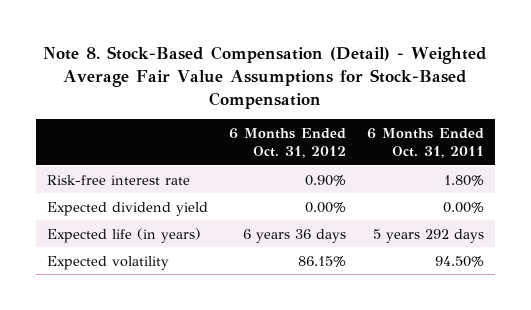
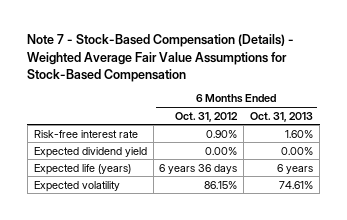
- Note 8. Stock-Based Compensation (Detail) - Weighted Average Fair Value Assumptions for Stock-Based Compensation
+ Note 7 - Stock-Based Compensation (Details) - Weighted Average Fair Value Assumptions for Stock-Based Compensation
- | 6 Months Ended Oct. 31, 2012 | 6 Months Ended Oct. 31, 2011
+ | 6 Months Ended Oct. 31, 2012 | 6 Months Ended Oct. 31, 2013
- Expected life (in years) | 6 years 36 days | 5 years 292 days
+ Expected life (years) | 6 years 36 days | 6 years

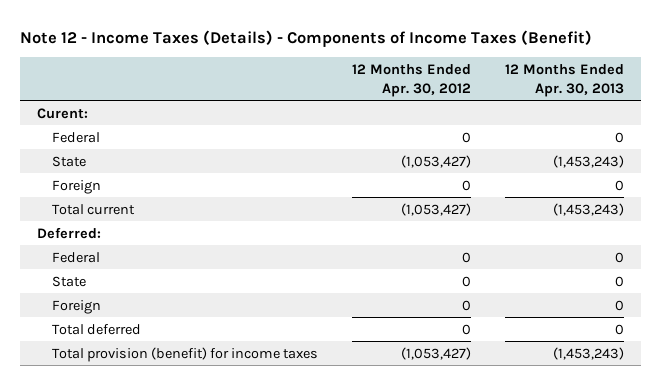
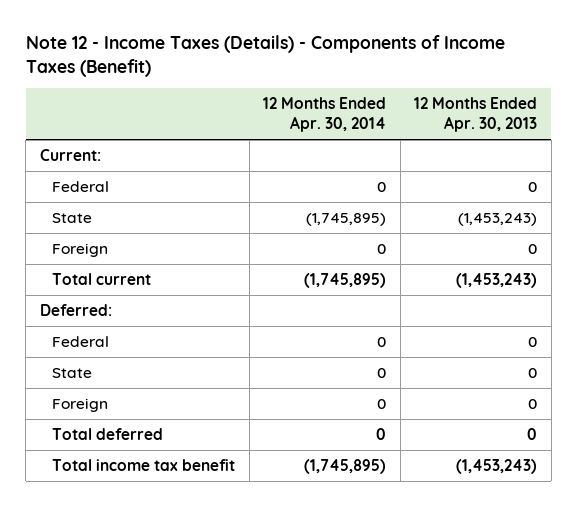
- | 12 Months Ended Apr. 30, 2012 | 12 Months Ended Apr. 30, 2013
+ | 12 Months Ended Apr. 30, 2014 | 12 Months Ended Apr. 30, 2013
- Curent:
+ Current:
- Total provision (benefit) for income taxes | (1,053,427) | (1,453,243)
+ Total income tax benefit | (1,745,895) | (1,453,243)

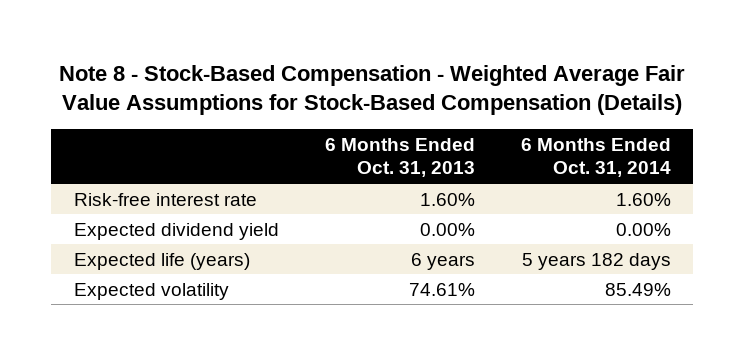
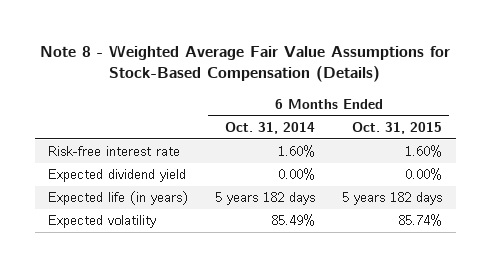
- Note 8 - Stock-Based Compensation - Weighted Average Fair Value Assumptions for Stock-Based Compensation (Details)
+ Note 8 - Weighted Average Fair Value Assumptions for Stock-Based Compensation (Details)
- | 6 Months Ended Oct. 31, 2013 | 6 Months Ended Oct. 31, 2014
+ | 6 Months Ended Oct. 31, 2014 | 6 Months Ended Oct. 31, 2015
- Expected life (years) | 6 years | 5 years 182 days
+ Expected life (in years) | 5 years 182 days | 5 years 182 days

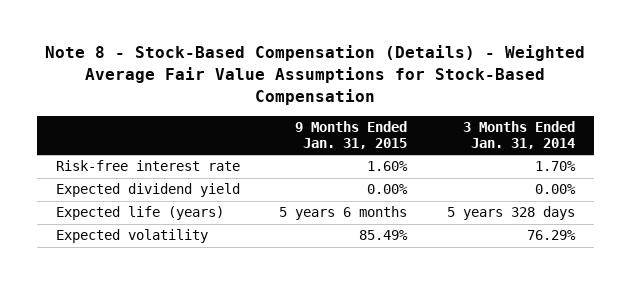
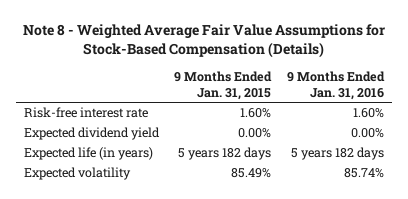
- Note 8 - Stock-Based Compensation (Details) - Weighted Average Fair Value Assumptions for Stock-Based Compensation
+ Note 8 - Weighted Average Fair Value Assumptions for Stock-Based Compensation (Details)
- | 9 Months Ended Jan. 31, 2015 | 3 Months Ended Jan. 31, 2014
+ | 9 Months Ended Jan. 31, 2015 | 9 Months Ended Jan. 31, 2016
- Expected life (years) | 5 years 6 months | 5 years 328 days
+ Expected life (in years) | 5 years 182 days | 5 years 182 days

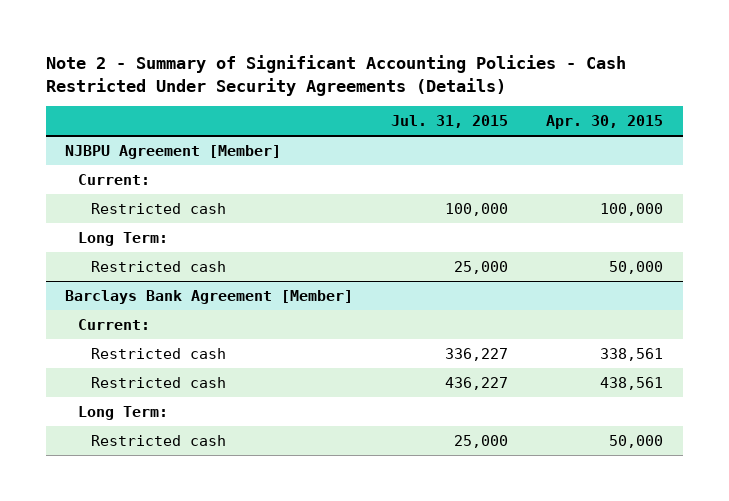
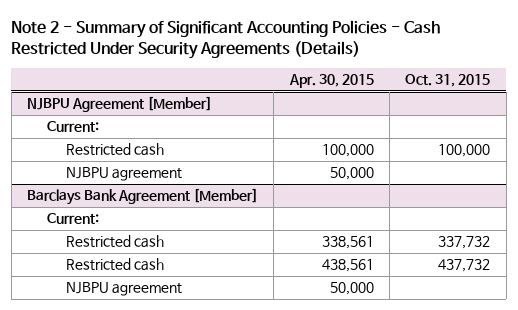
- | Jul. 31, 2015 | Apr. 30, 2015
+ | Apr. 30, 2015 | Oct. 31, 2015
@ NJBPU Agreement [Member]
- Long Term:
- Restricted cash | 25,000 | 50,000
+ NJBPU agreement | 50,000 |
@ Barclays Bank Agreement [Member]
- Long Term:
- Restricted cash | 25,000 | 50,000
+ NJBPU agreement | 50,000 |

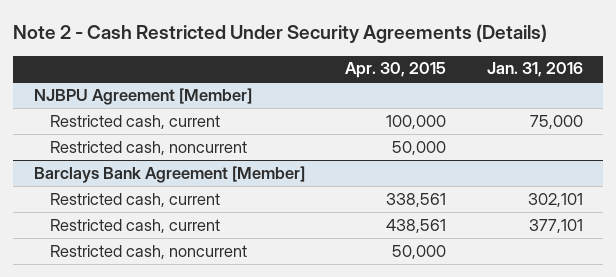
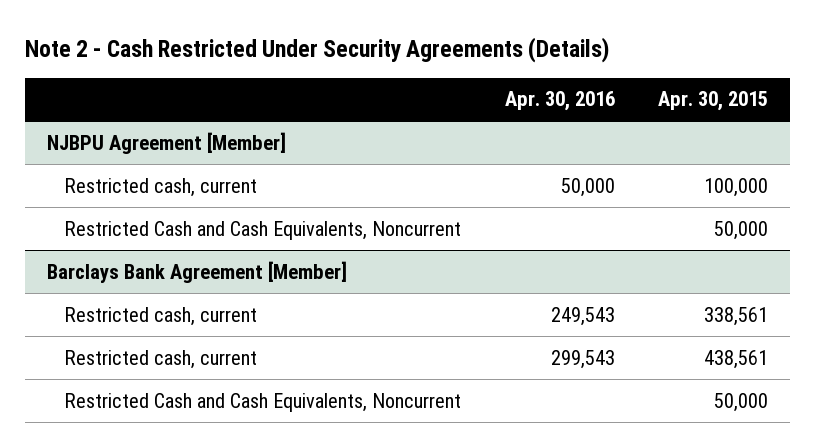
- | Apr. 30, 2015 | Jan. 31, 2016
+ | Apr. 30, 2016 | Apr. 30, 2015
@ NJBPU Agreement [Member]
- Restricted cash, noncurrent | 50,000 |
+ Restricted Cash and Cash Equivalents, Noncurrent | | 50,000
@ Barclays Bank Agreement [Member]
- Restricted cash, noncurrent | 50,000 |
+ Restricted Cash and Cash Equivalents, Noncurrent | | 50,000

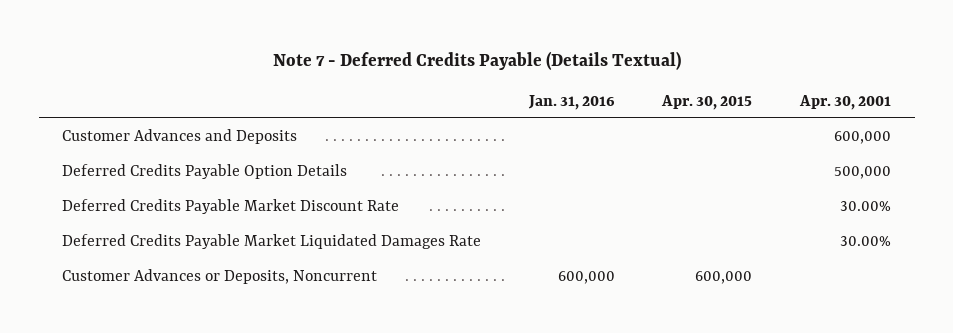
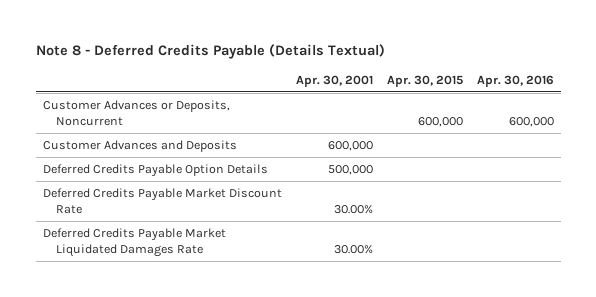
- Note 7 - Deferred Credits Payable (Details Textual)
+ Note 8 - Deferred Credits Payable (Details Textual)
- | Jan. 31, 2016 | Apr. 30, 2015 | Apr. 30, 2001
+ | Apr. 30, 2001 | Apr. 30, 2015 | Apr. 30, 2016
moved up: Customer Advances or Deposits, Noncurrent | | 600,000 | 600,000

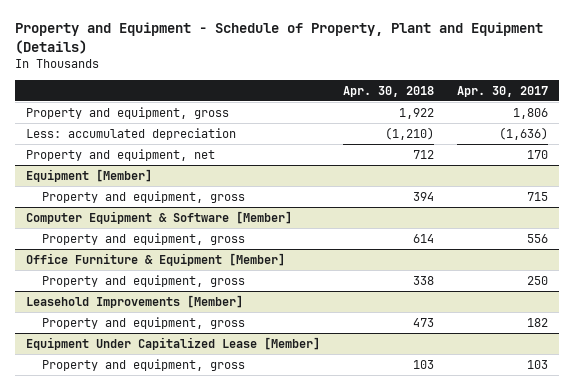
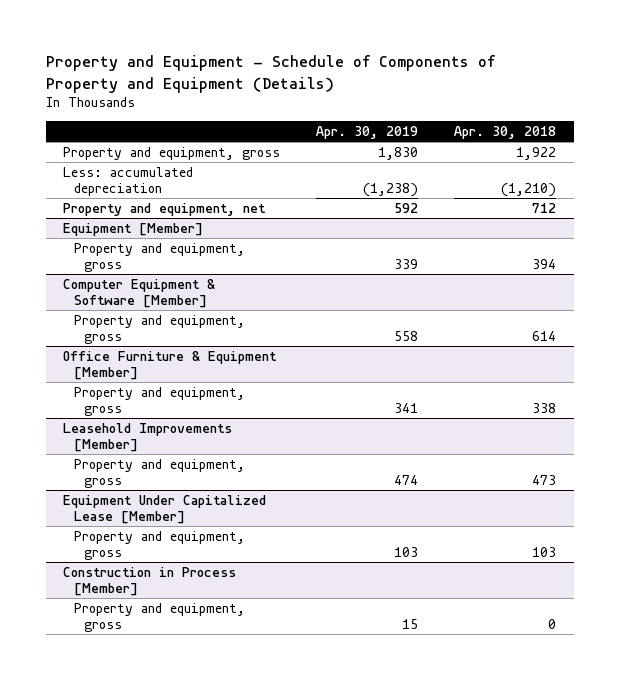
- Property and Equipment - Schedule of Property, Plant and Equipment (Details)
+ Property and Equipment - Schedule of Components of Property and Equipment (Details)
- | Apr. 30, 2018 | Apr. 30, 2017
+ | Apr. 30, 2019 | Apr. 30, 2018
+ Construction in Process [Member]
+ Property and equipment, gross | 15 | 0

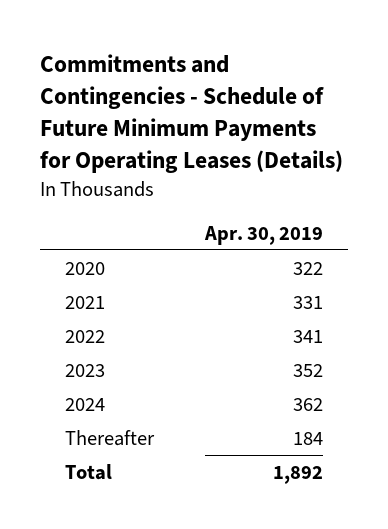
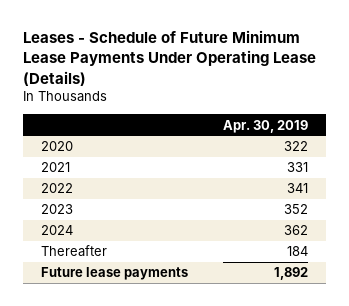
- Commitments and Contingencies - Schedule of Future Minimum Payments for Operating Leases (Details)
+ Leases - Schedule of Future Minimum Lease Payments Under Operating Lease (Details)
- Total | 1,892
+ Future lease payments | 1,892

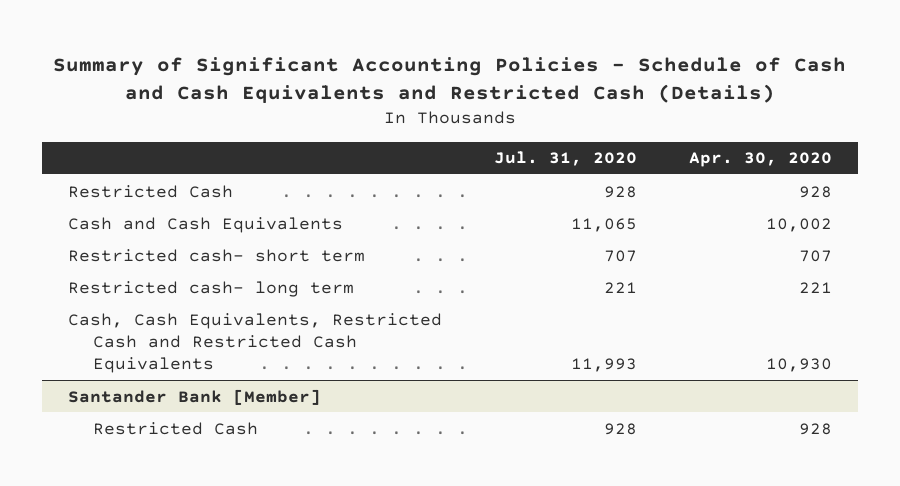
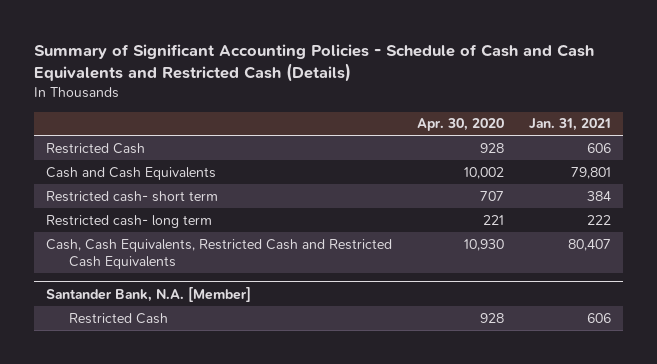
- | Jul. 31, 2020 | Apr. 30, 2020
+ | Apr. 30, 2020 | Jan. 31, 2021
- Santander Bank [Member]
+ Santander Bank, N.A. [Member]

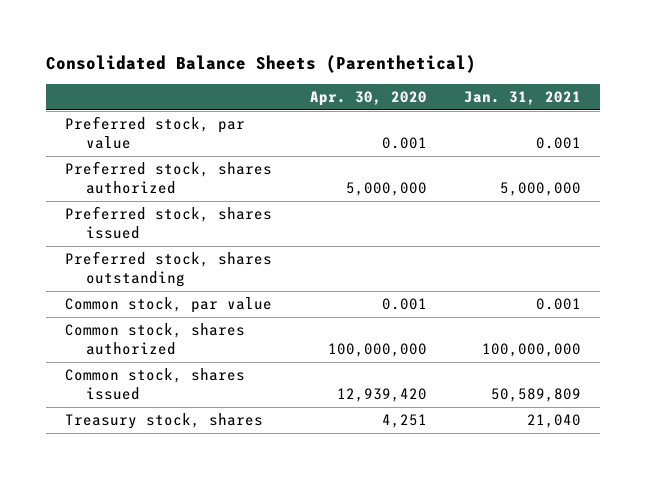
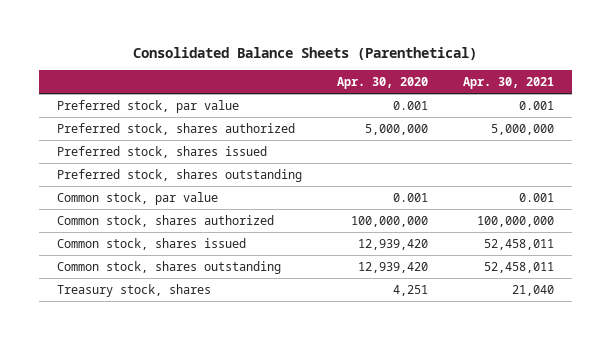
- | Apr. 30, 2020 | Jan. 31, 2021
+ | Apr. 30, 2020 | Apr. 30, 2021
+ Common stock, shares outstanding | 12,939,420 | 52,458,011

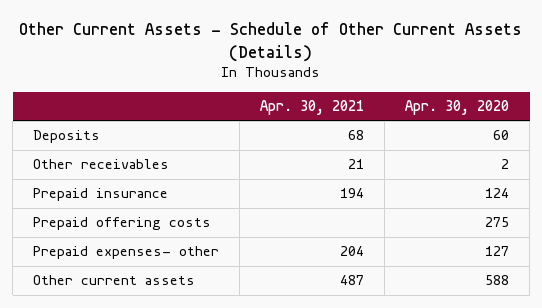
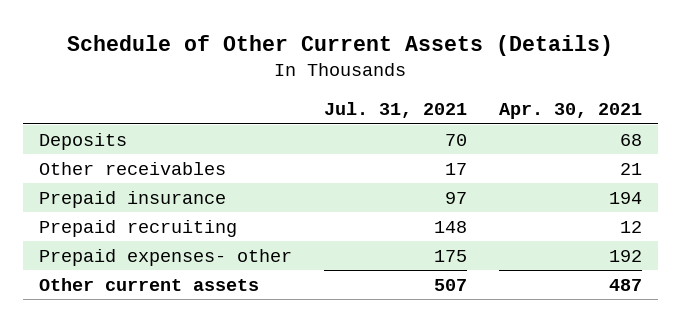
- Other Current Assets - Schedule of Other Current Assets (Details)
+ Schedule of Other Current Assets (Details)
- | Apr. 30, 2021 | Apr. 30, 2020
+ | Jul. 31, 2021 | Apr. 30, 2021
- Prepaid offering costs | | 275
- Prepaid expenses- other | 204 | 127
+ Prepaid recruiting | 148 | 12
+ Prepaid expenses- other | 175 | 192

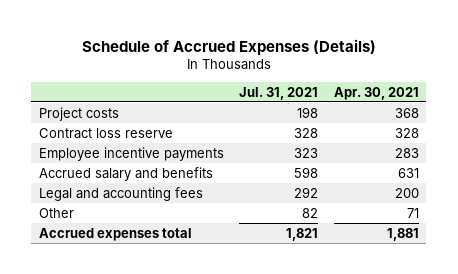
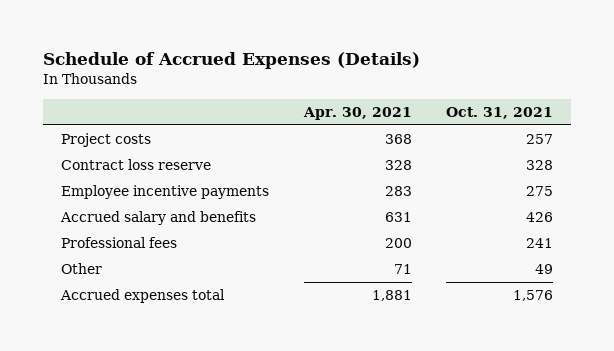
- | Jul. 31, 2021 | Apr. 30, 2021
+ | Apr. 30, 2021 | Oct. 31, 2021
- Legal and accounting fees | 292 | 200
+ Professional fees | 200 | 241

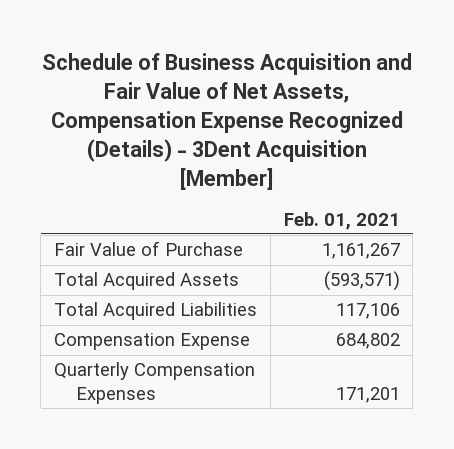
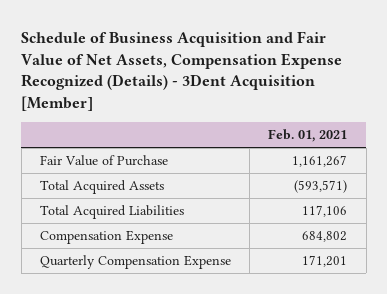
- Quarterly Compensation Expenses | 171,201
+ Quarterly Compensation Expense | 171,201

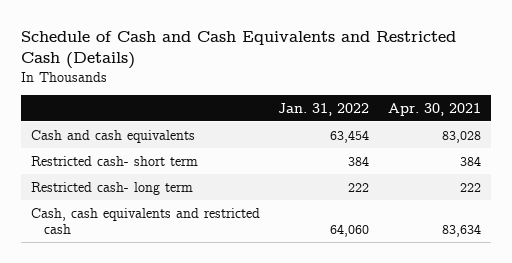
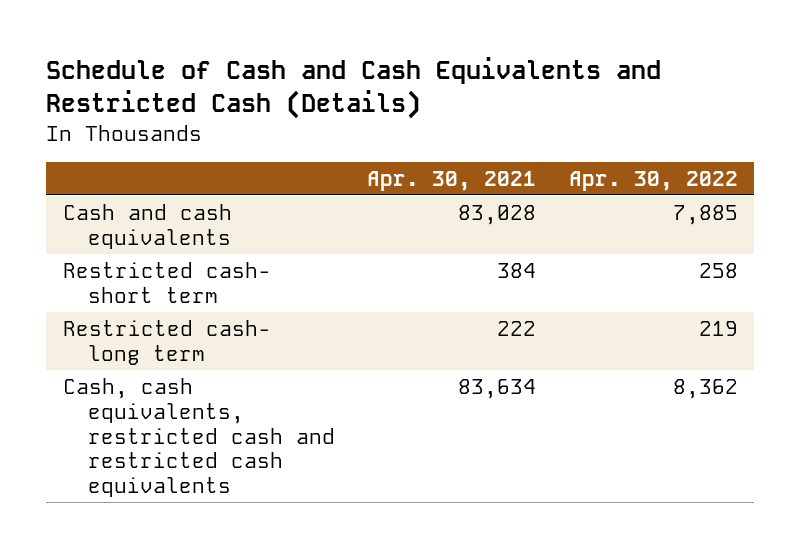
- | Jan. 31, 2022 | Apr. 30, 2021
+ | Apr. 30, 2021 | Apr. 30, 2022
- Cash, cash equivalents and restricted cash | 64,060 | 83,634
+ Cash, cash equivalents, restricted cash and restricted cash equivalents | 83,634 | 8,362

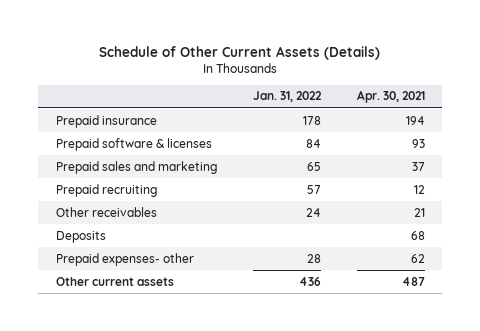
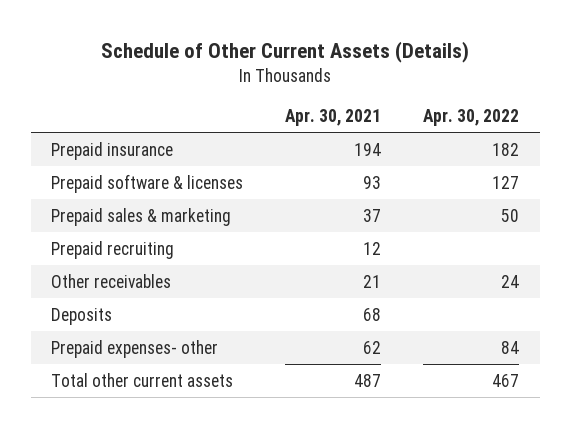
- | Jan. 31, 2022 | Apr. 30, 2021
+ | Apr. 30, 2021 | Apr. 30, 2022
- Prepaid sales and marketing | 65 | 37
+ Prepaid sales & marketing | 37 | 50
- Other current assets | 436 | 487
+ Total other current assets | 487 | 467

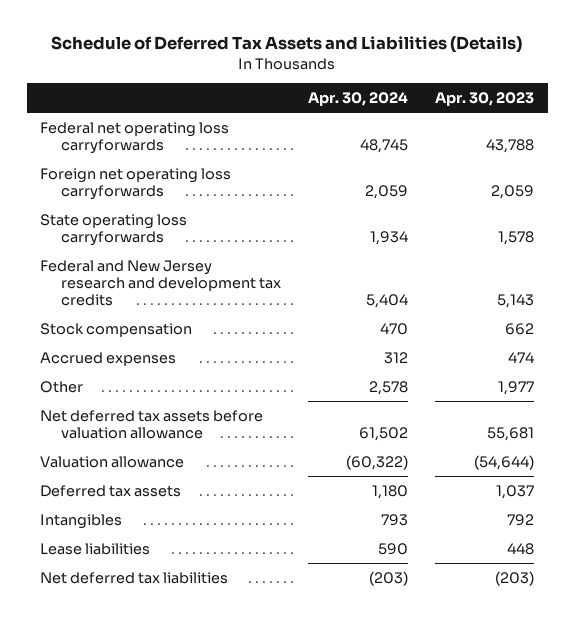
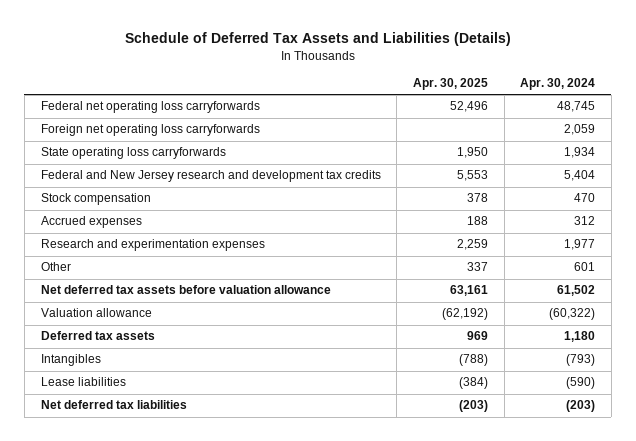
- | Apr. 30, 2024 | Apr. 30, 2023
+ | Apr. 30, 2025 | Apr. 30, 2024
- Other | 2,578 | 1,977
+ Research and experimentation expenses | 2,259 | 1,977
+ Other | 337 | 601
- Intangibles | 793 | 792
- Lease liabilities | 590 | 448
+ Intangibles | (788) | (793)
+ Lease liabilities | (384) | (590)

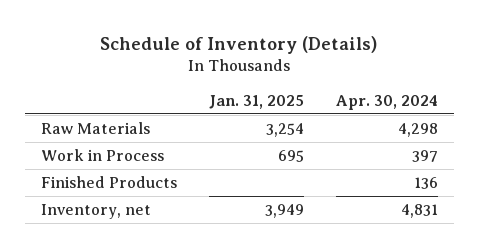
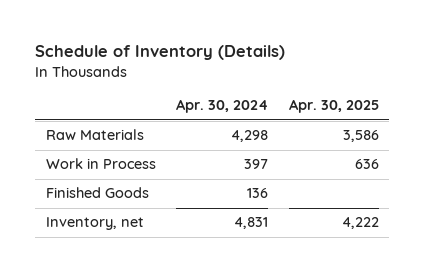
- | Jan. 31, 2025 | Apr. 30, 2024
+ | Apr. 30, 2024 | Apr. 30, 2025
- Finished Products | | 136
+ Finished Goods | 136 |

